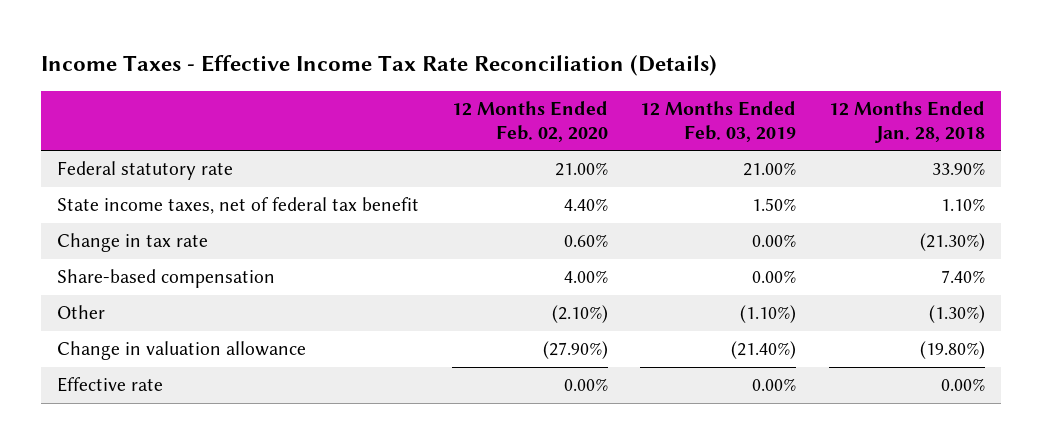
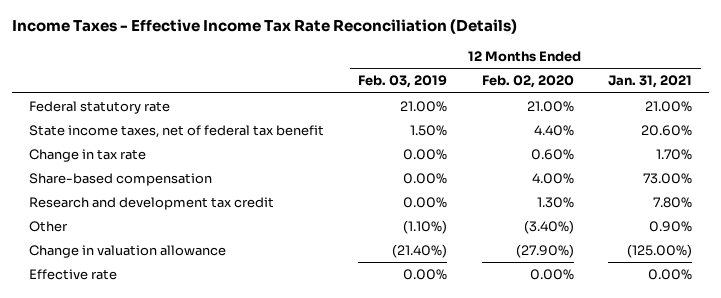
- | 12 Months Ended Feb. 02, 2020 | 12 Months Ended Feb. 03, 2019 | 12 Months Ended Jan. 28, 2018
+ | 12 Months Ended Feb. 03, 2019 | 12 Months Ended Feb. 02, 2020 | 12 Months Ended Jan. 31, 2021
- Other | (2.10%) | (1.10%) | (1.30%)
+ Research and development tax credit | 0.00% | 1.30% | 7.80%
+ Other | (1.10%) | (3.40%) | 0.90%

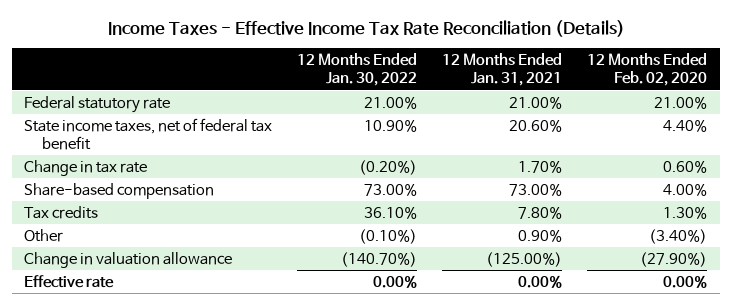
- | 12 Months Ended Feb. 03, 2019 | 12 Months Ended Feb. 02, 2020 | 12 Months Ended Jan. 31, 2021
+ | 12 Months Ended Jan. 30, 2022 | 12 Months Ended Jan. 31, 2021 | 12 Months Ended Feb. 02, 2020
- Research and development tax credit | 0.00% | 1.30% | 7.80%
+ Tax credits | 36.10% | 7.80% | 1.30%

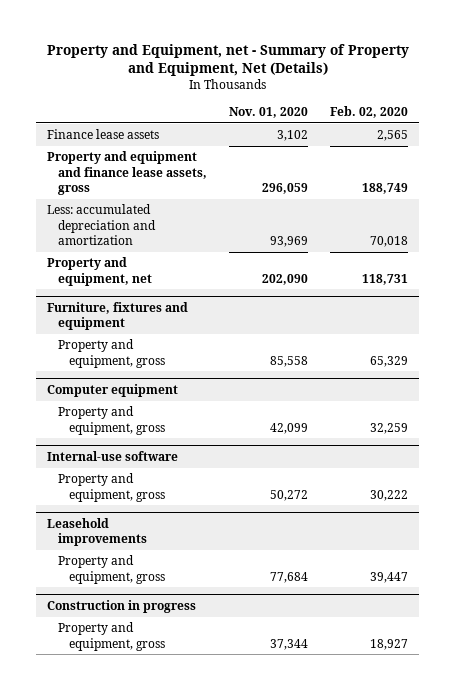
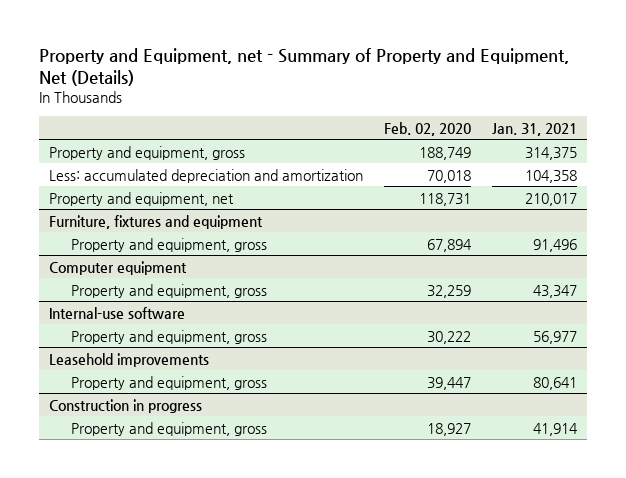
- | Nov. 01, 2020 | Feb. 02, 2020
+ | Feb. 02, 2020 | Jan. 31, 2021
- Finance lease assets | 3,102 | 2,565
- Property and equipment and finance lease assets, gross | 296,059 | 188,749
+ Property and equipment, gross | 188,749 | 314,375
@ Furniture, fixtures and equipment
- Property and equipment, gross | 85,558 | 65,329
+ Property and equipment, gross | 67,894 | 91,496

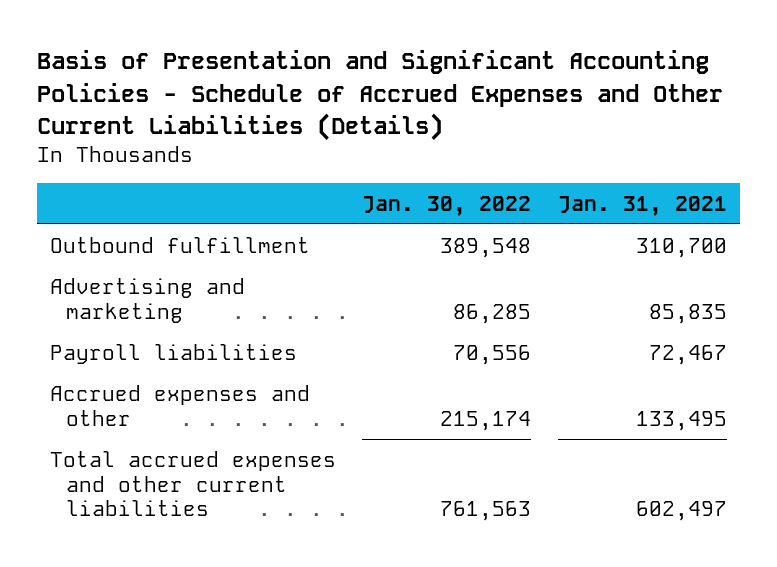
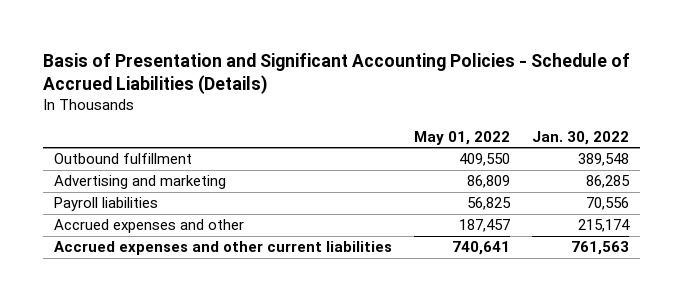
- Basis of Presentation and Significant Accounting Policies - Schedule of Accrued Expenses and Other Current Liabilities (Details)
+ Basis of Presentation and Significant Accounting Policies - Schedule of Accrued Liabilities (Details)
- | Jan. 30, 2022 | Jan. 31, 2021
+ | May 01, 2022 | Jan. 30, 2022
- Total accrued expenses and other current liabilities | 761,563 | 602,497
+ Accrued expenses and other current liabilities | 740,641 | 761,563

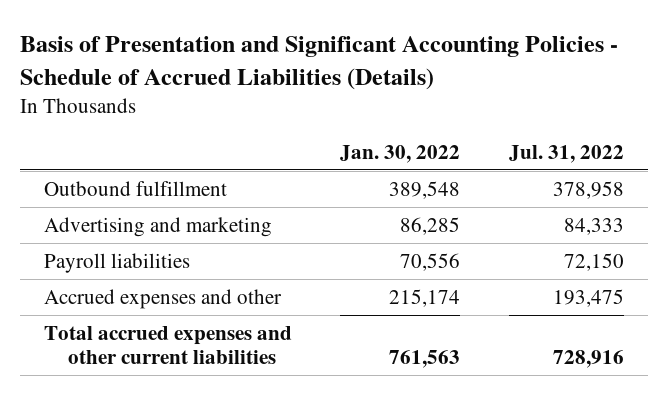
- | May 01, 2022 | Jan. 30, 2022
+ | Jan. 30, 2022 | Jul. 31, 2022
- Accrued expenses and other current liabilities | 740,641 | 761,563
+ Total accrued expenses and other current liabilities | 761,563 | 728,916

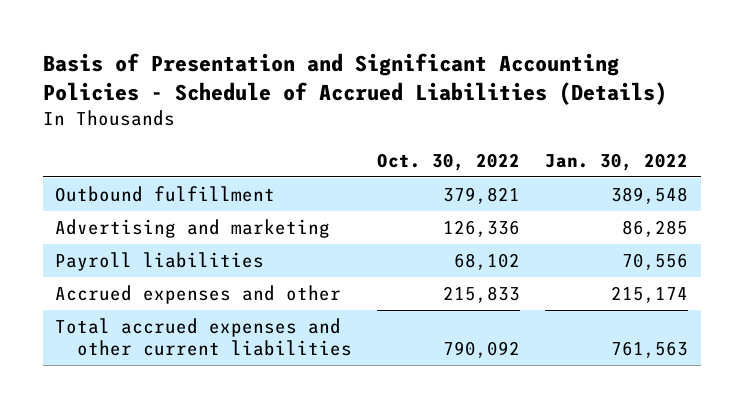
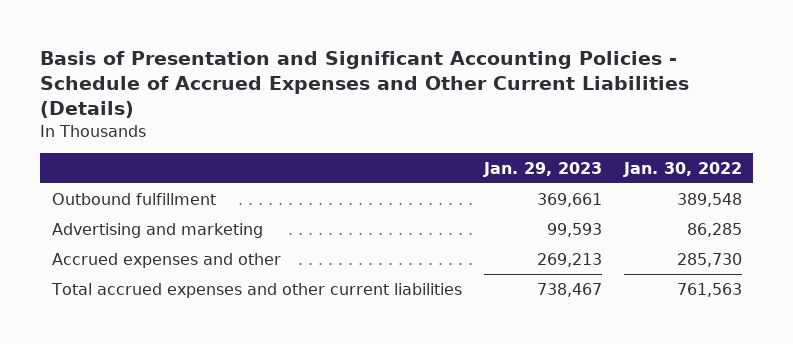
- Basis of Presentation and Significant Accounting Policies - Schedule of Accrued Liabilities (Details)
+ Basis of Presentation and Significant Accounting Policies - Schedule of Accrued Expenses and Other Current Liabilities (Details)
- | Oct. 30, 2022 | Jan. 30, 2022
+ | Jan. 29, 2023 | Jan. 30, 2022
- Payroll liabilities | 68,102 | 70,556
- Accrued expenses and other | 215,833 | 215,174
+ Accrued expenses and other | 269,213 | 285,730

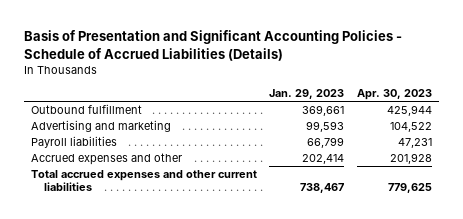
- Basis of Presentation and Significant Accounting Policies - Schedule of Accrued Expenses and Other Current Liabilities (Details)
+ Basis of Presentation and Significant Accounting Policies - Schedule of Accrued Liabilities (Details)
- | Jan. 29, 2023 | Jan. 30, 2022
+ | Jan. 29, 2023 | Apr. 30, 2023
- Accrued expenses and other | 269,213 | 285,730
+ Payroll liabilities | 66,799 | 47,231
+ Accrued expenses and other | 202,414 | 201,928

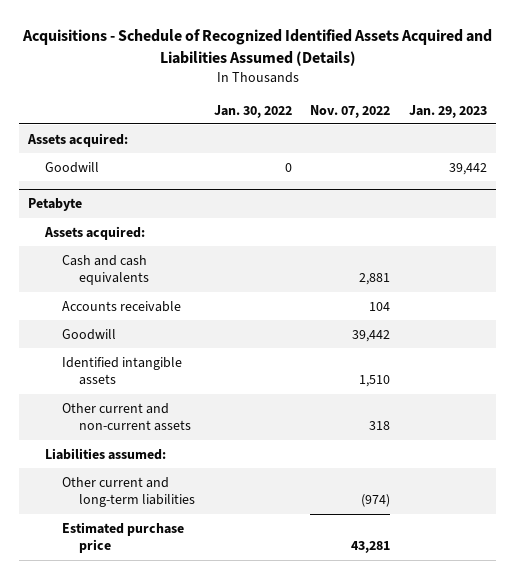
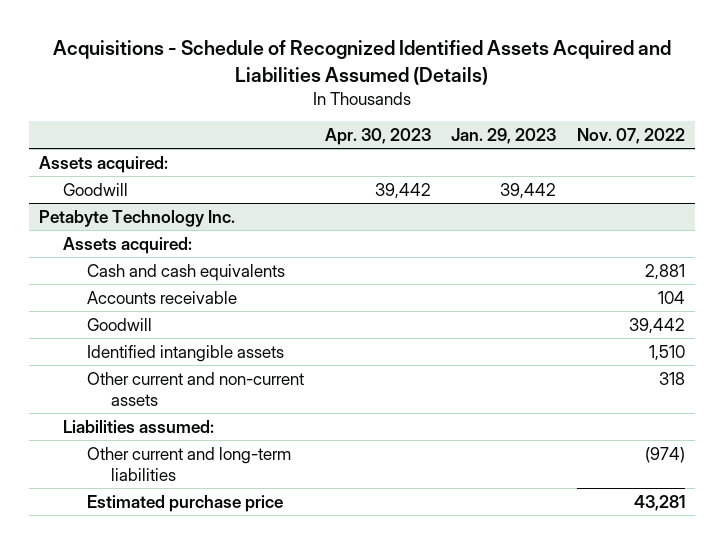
- | Jan. 30, 2022 | Nov. 07, 2022 | Jan. 29, 2023
+ | Apr. 30, 2023 | Jan. 29, 2023 | Nov. 07, 2022
- Petabyte
+ Petabyte Technology Inc.

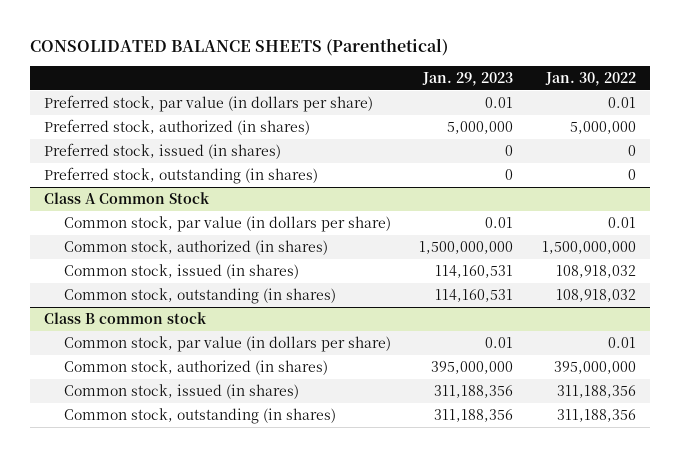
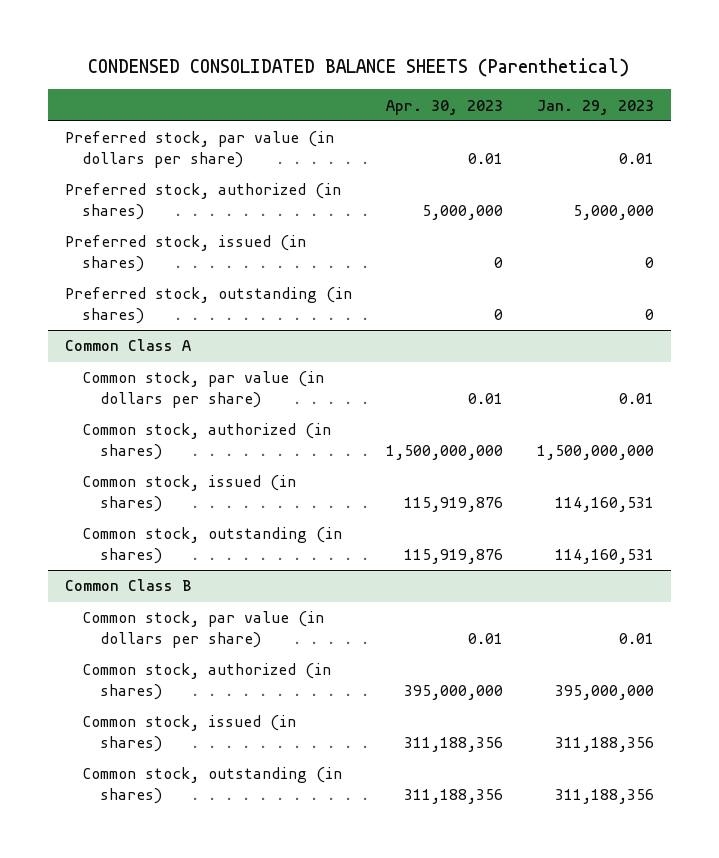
- CONSOLIDATED BALANCE SHEETS (Parenthetical)
+ CONDENSED CONSOLIDATED BALANCE SHEETS (Parenthetical)
- | Jan. 29, 2023 | Jan. 30, 2022
+ | Apr. 30, 2023 | Jan. 29, 2023
- Class A Common Stock
+ Common Class A
- Class B common stock
+ Common Class B

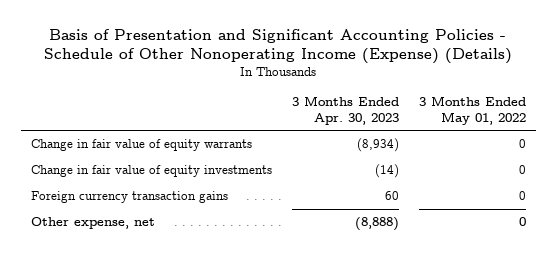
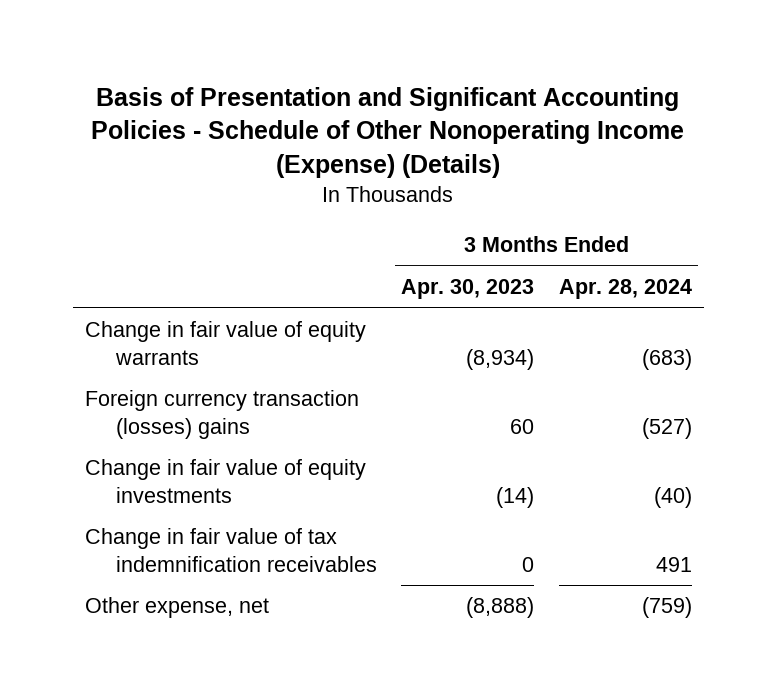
- | 3 Months Ended Apr. 30, 2023 | 3 Months Ended May 01, 2022
+ | 3 Months Ended Apr. 30, 2023 | 3 Months Ended Apr. 28, 2024
+ Foreign currency transaction (losses) gains | 60 | (527)
- Foreign currency transaction gains | 60 | 0
+ Change in fair value of tax indemnification receivables | 0 | 491

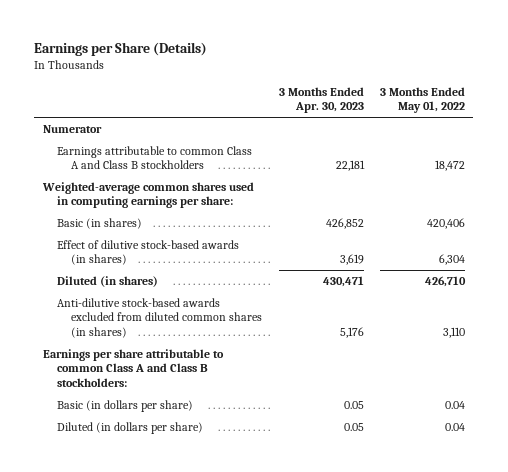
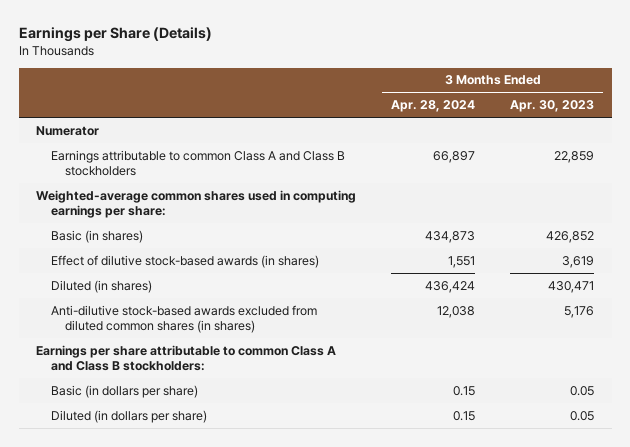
- | 3 Months Ended Apr. 30, 2023 | 3 Months Ended May 01, 2022
+ | 3 Months Ended Apr. 28, 2024 | 3 Months Ended Apr. 30, 2023
- Earnings attributable to common Class A and Class B stockholders | 22,181 | 18,472
+ Earnings attributable to common Class A and Class B stockholders | 66,897 | 22,859

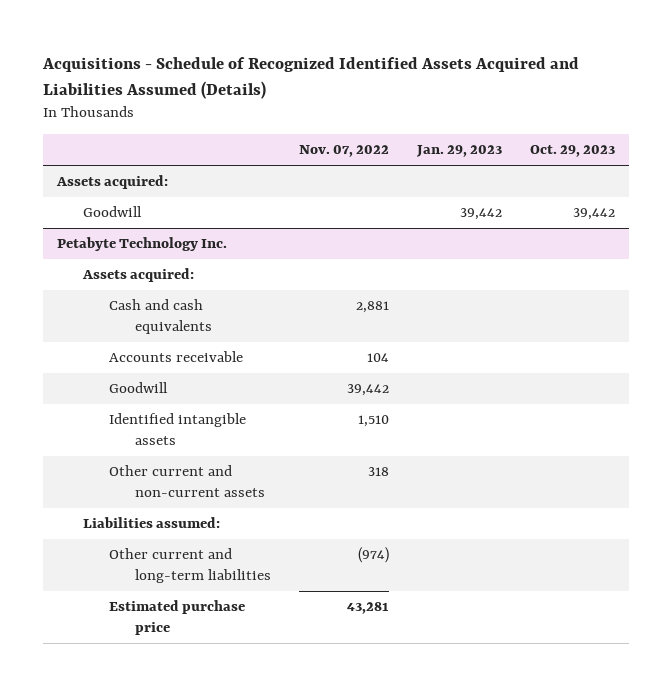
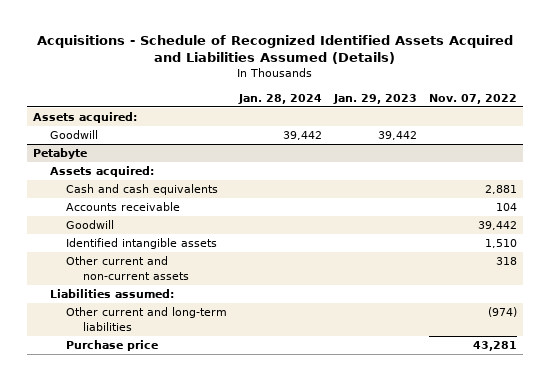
- | Nov. 07, 2022 | Jan. 29, 2023 | Oct. 29, 2023
+ | Jan. 28, 2024 | Jan. 29, 2023 | Nov. 07, 2022
- Petabyte Technology Inc.
+ Petabyte
- Estimated purchase price | 43,281 | |
+ Purchase price | | | 43,281

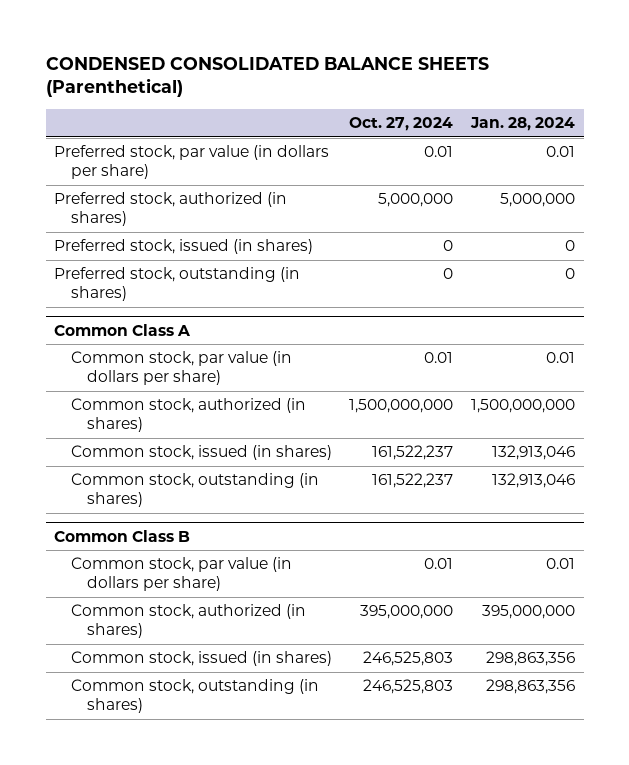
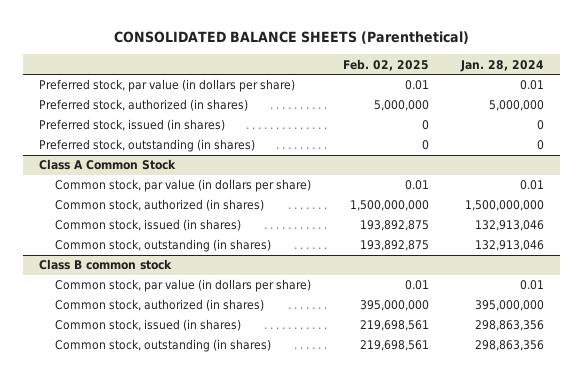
- CONDENSED CONSOLIDATED BALANCE SHEETS (Parenthetical)
+ CONSOLIDATED BALANCE SHEETS (Parenthetical)
- | Oct. 27, 2024 | Jan. 28, 2024
+ | Feb. 02, 2025 | Jan. 28, 2024
- Common Class A
+ Class A Common Stock
- Common Class B
+ Class B common stock

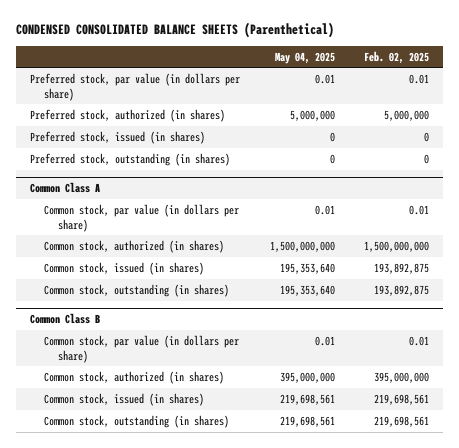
- CONSOLIDATED BALANCE SHEETS (Parenthetical)
+ CONDENSED CONSOLIDATED BALANCE SHEETS (Parenthetical)
- | Feb. 02, 2025 | Jan. 28, 2024
+ | May 04, 2025 | Feb. 02, 2025
- Class A Common Stock
+ Common Class A
- Class B common stock
+ Common Class B

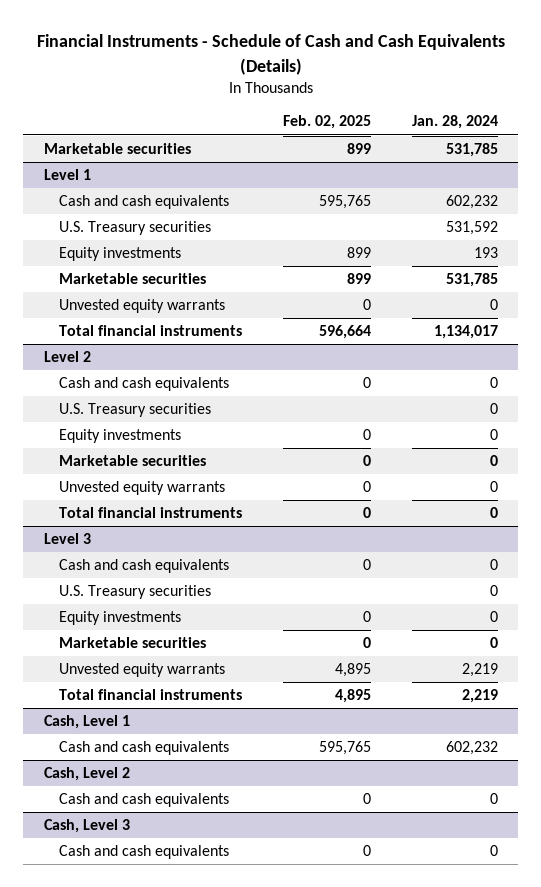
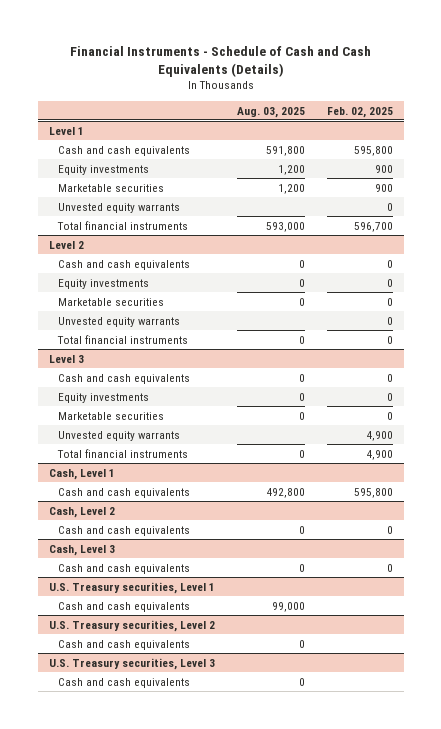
- | Feb. 02, 2025 | Jan. 28, 2024
+ | Aug. 03, 2025 | Feb. 02, 2025
- Marketable securities | 899 | 531,785
@ Level 1
- Cash and cash equivalents | 595,765 | 602,232
- U.S. Treasury securities | | 531,592
- Equity investments | 899 | 193
- Marketable securities | 899 | 531,785
+ Cash and cash equivalents | 591,800 | 595,800
+ Equity investments | 1,200 | 900
+ Marketable securities | 1,200 | 900
- Total financial instruments | 596,664 | 1,134,017
+ Total financial instruments | 593,000 | 596,700
@ Level 2
- U.S. Treasury securities | | 0
@ Level 3
- U.S. Treasury securities | | 0
- Unvested equity warrants | 4,895 | 2,219
- Total financial instruments | 4,895 | 2,219
+ Unvested equity warrants | | 4,900
+ Total financial instruments | 0 | 4,900
@ Cash, Level 1
- Cash and cash equivalents | 595,765 | 602,232
+ Cash and cash equivalents | 492,800 | 595,800
+ U.S. Treasury securities, Level 1
+ Cash and cash equivalents | 99,000 |
+ U.S. Treasury securities, Level 2
+ Cash and cash equivalents | 0 |
+ U.S. Treasury securities, Level 3
+ Cash and cash equivalents | 0 |

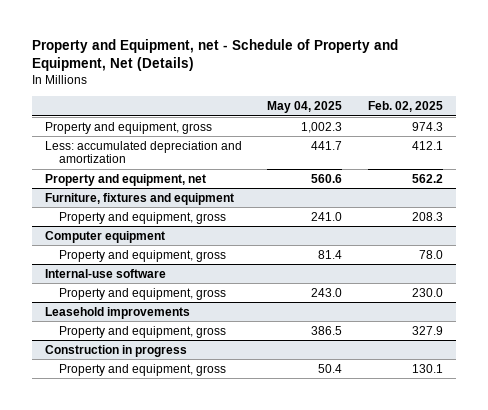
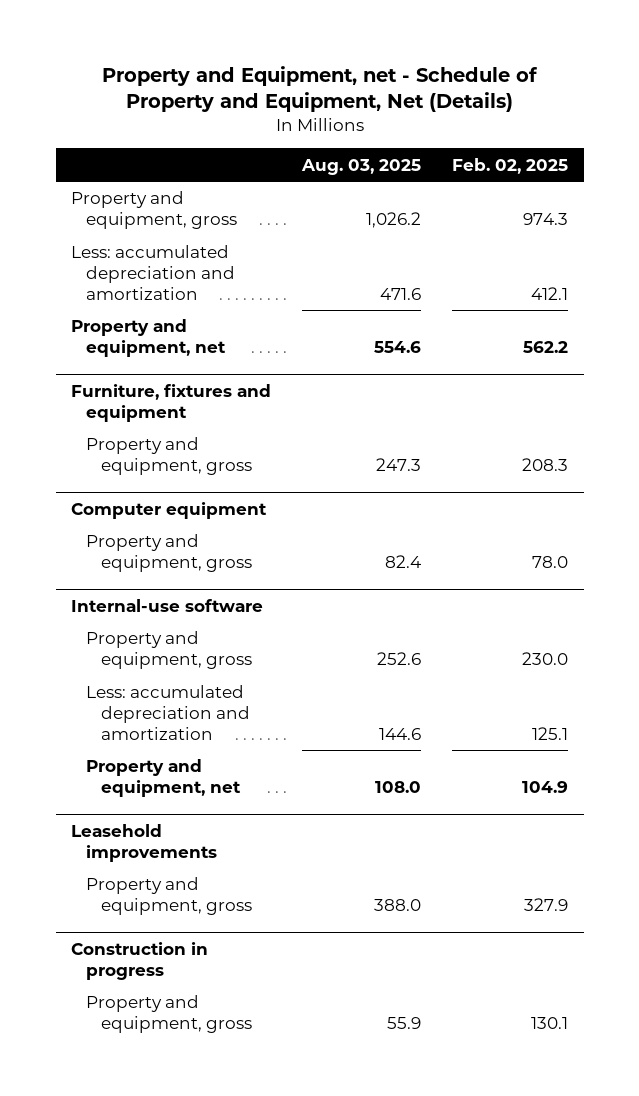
- | May 04, 2025 | Feb. 02, 2025
+ | Aug. 03, 2025 | Feb. 02, 2025
@ Internal-use software
+ Less: accumulated depreciation and amortization | 144.6 | 125.1
+ Property and equipment, net | 108.0 | 104.9

